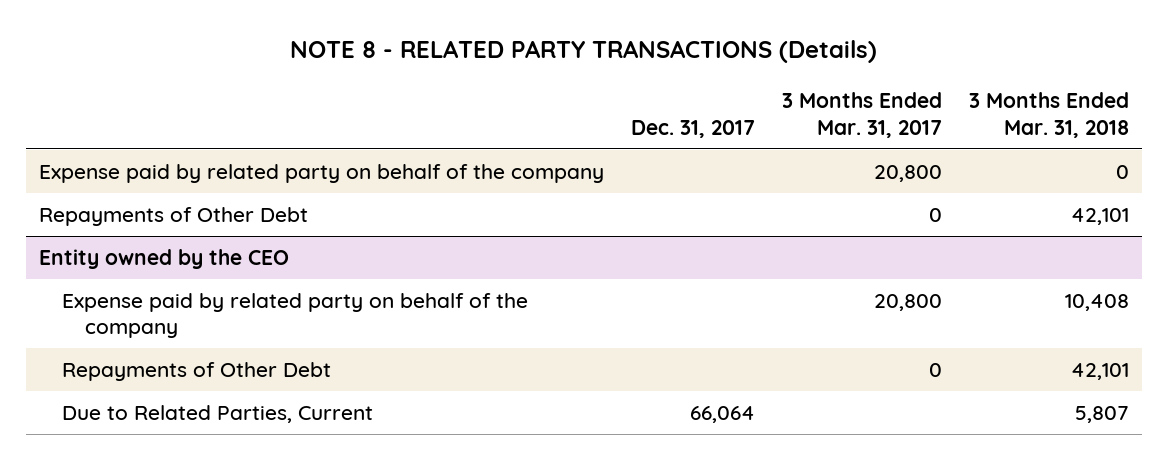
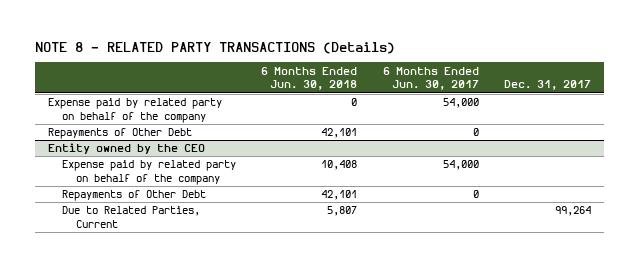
- | Dec. 31, 2017 | 3 Months Ended Mar. 31, 2017 | 3 Months Ended Mar. 31, 2018
+ | 6 Months Ended Jun. 30, 2018 | 6 Months Ended Jun. 30, 2017 | Dec. 31, 2017
@ Entity owned by the CEO
- Due to Related Parties, Current | 66,064 | | 5,807
+ Due to Related Parties, Current | 5,807 | | 99,264

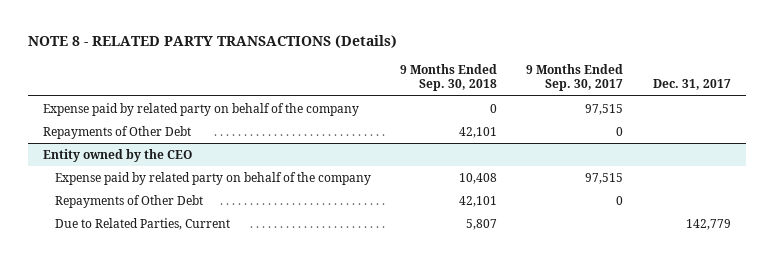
- | 6 Months Ended Jun. 30, 2018 | 6 Months Ended Jun. 30, 2017 | Dec. 31, 2017
+ | 9 Months Ended Sep. 30, 2018 | 9 Months Ended Sep. 30, 2017 | Dec. 31, 2017
@ Entity owned by the CEO
- Due to Related Parties, Current | 5,807 | | 99,264
+ Due to Related Parties, Current | 5,807 | | 142,779

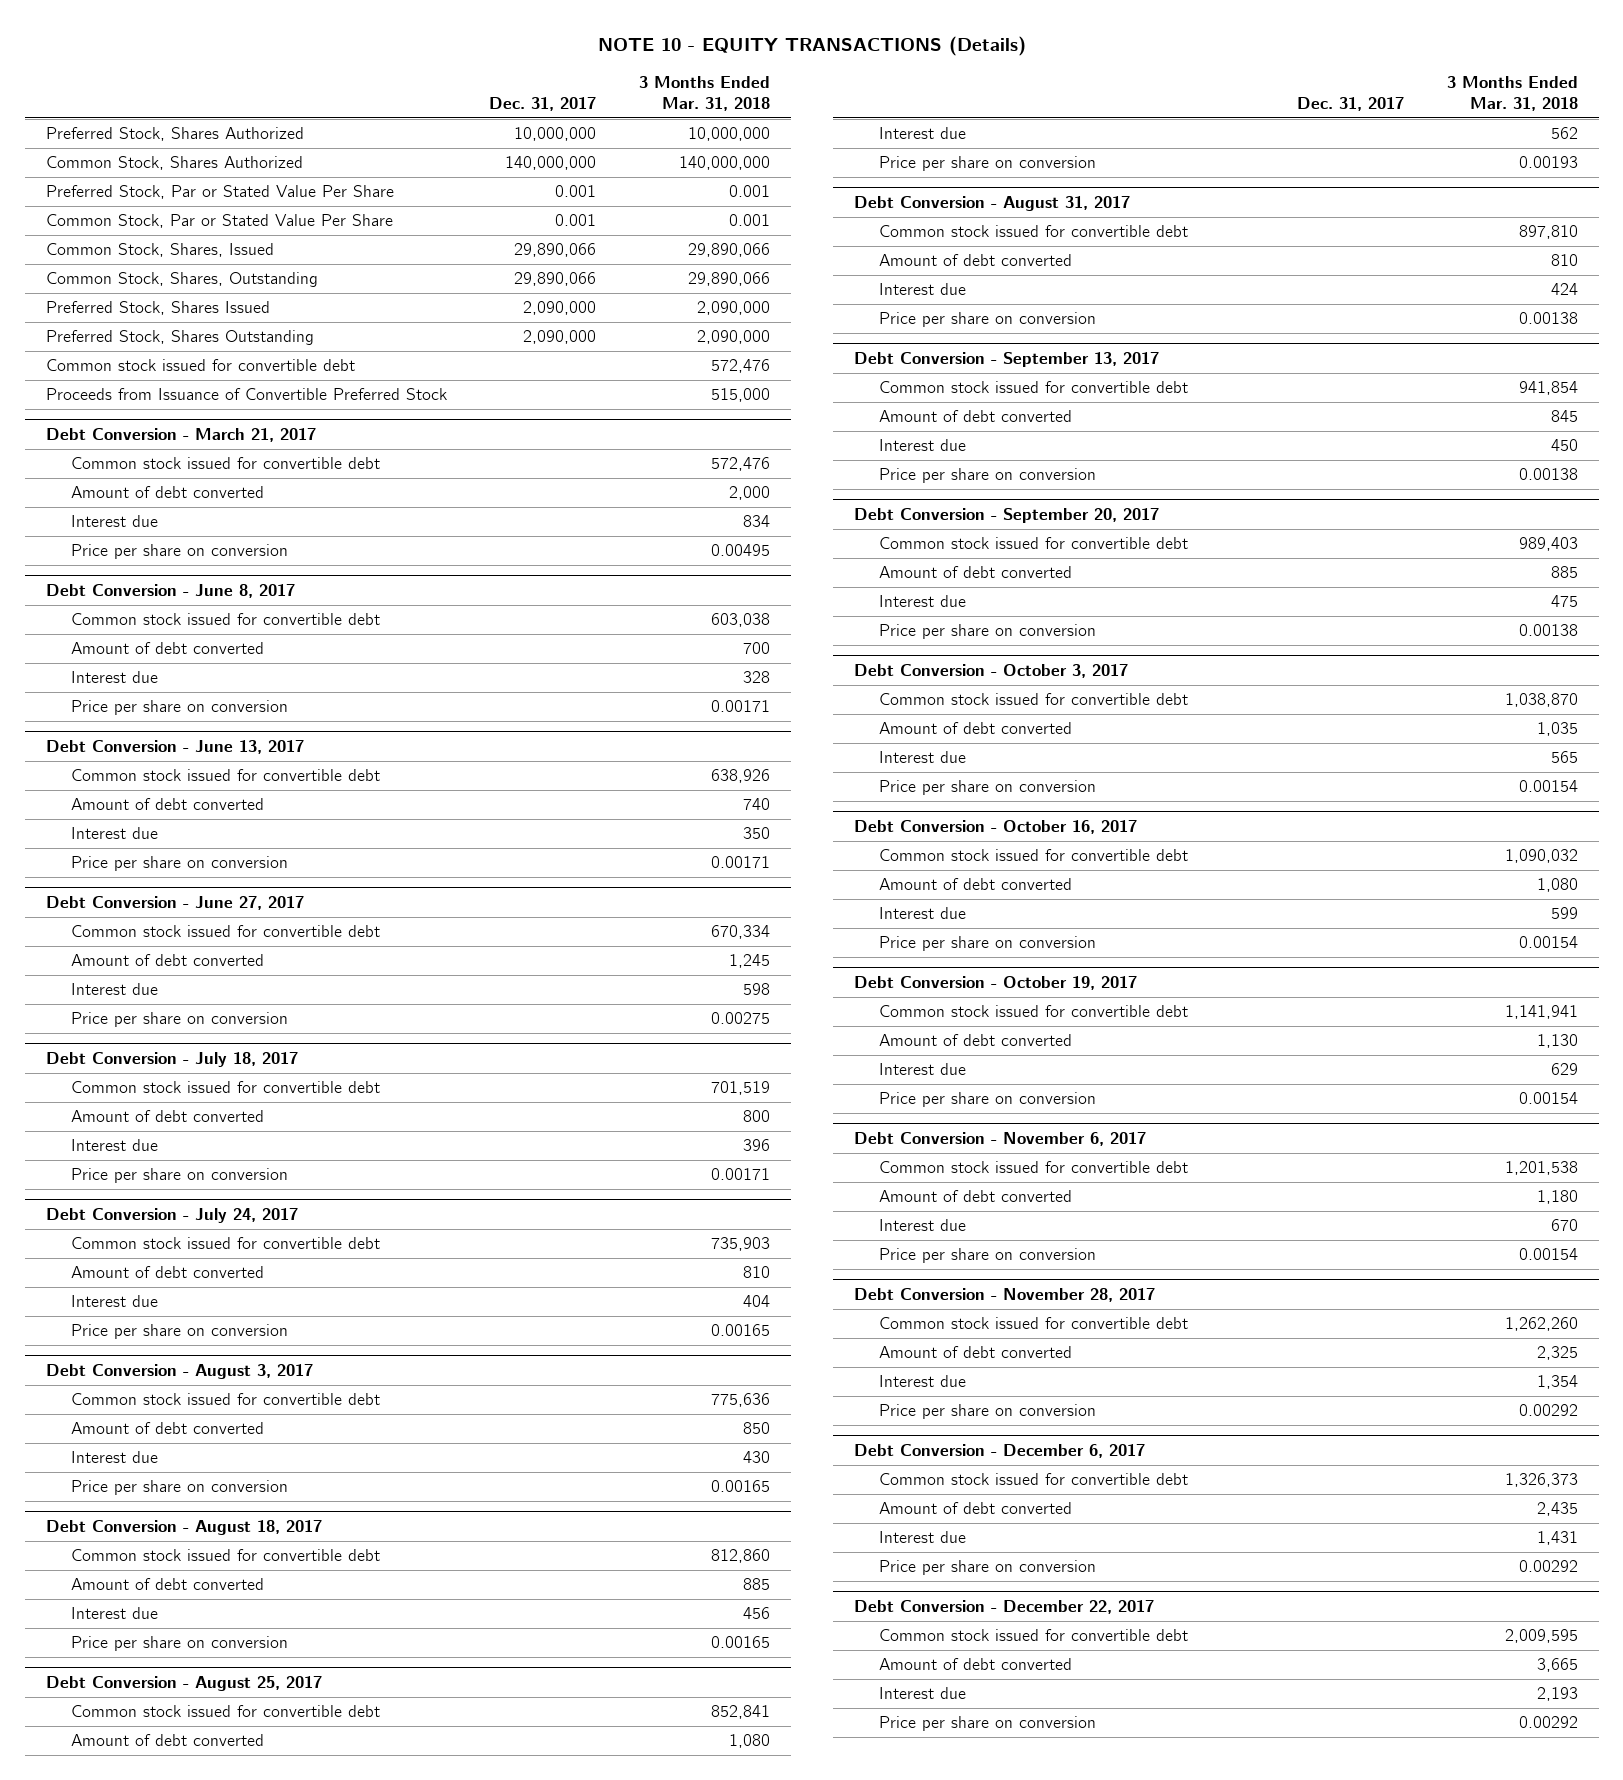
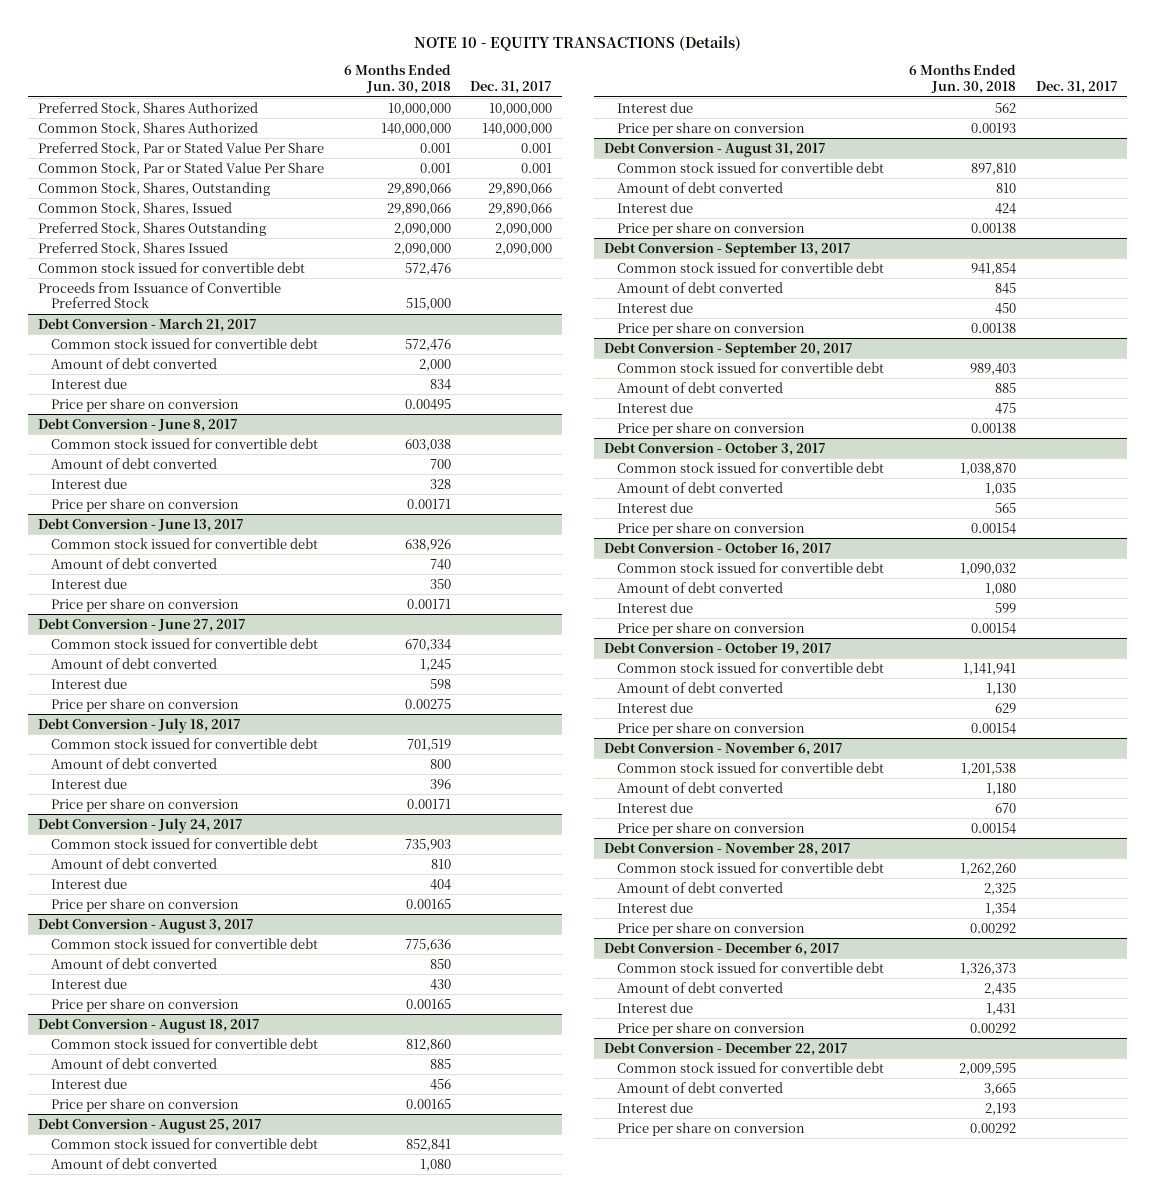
- | Dec. 31, 2017 | 3 Months Ended Mar. 31, 2018
+ | 6 Months Ended Jun. 30, 2018 | Dec. 31, 2017
moved down: Common Stock, Shares, Issued | 29,890,066 | 29,890,066
moved down: Preferred Stock, Shares Issued | 2,090,000 | 2,090,000

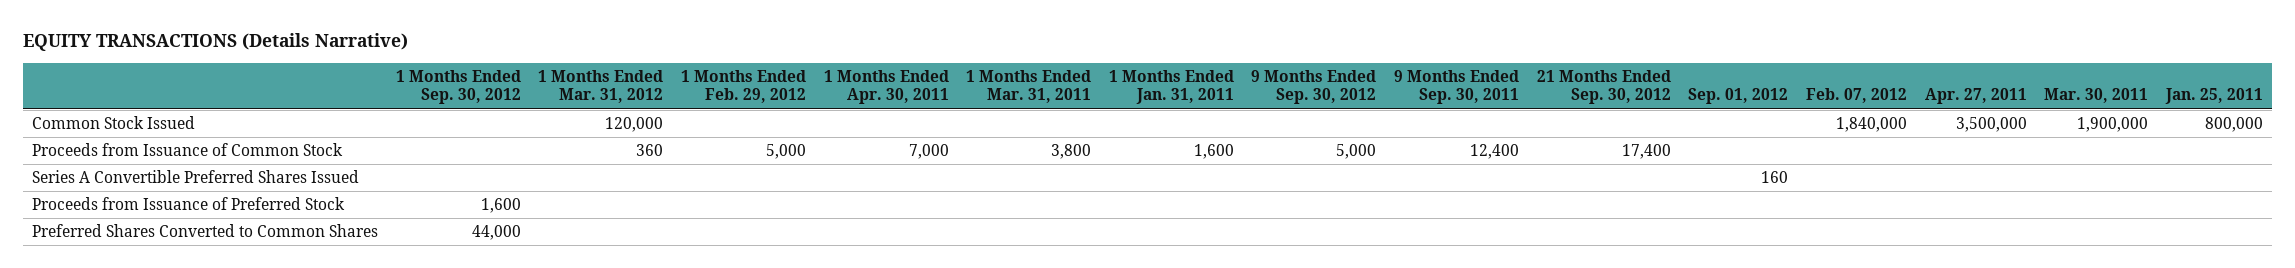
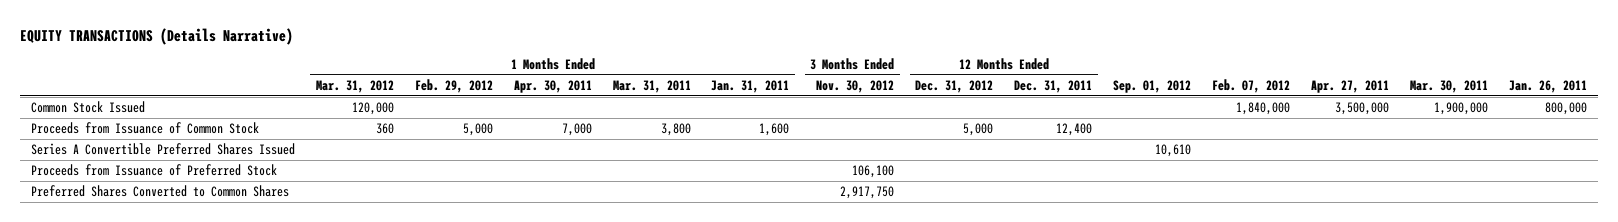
- | 1 Months Ended Sep. 30, 2012 | 1 Months Ended Mar. 31, 2012 | 1 Months Ended Feb. 29, 2012 | 1 Months Ended Apr. 30, 2011 | 1 Months Ended Mar. 31, 2011 | 1 Months Ended Jan. 31, 2011 | 9 Months Ended Sep. 30, 2012 | 9 Months Ended Sep. 30, 2011 | 21 Months Ended Sep. 30, 2012 | Sep. 01, 2012 | Feb. 07, 2012 | Apr. 27, 2011 | Mar. 30, 2011 | Jan. 25, 2011
+ | 1 Months Ended Mar. 31, 2012 | 1 Months Ended Feb. 29, 2012 | 1 Months Ended Apr. 30, 2011 | 1 Months Ended Mar. 31, 2011 | 1 Months Ended Jan. 31, 2011 | 3 Months Ended Nov. 30, 2012 | 12 Months Ended Dec. 31, 2012 | 12 Months Ended Dec. 31, 2011 | Sep. 01, 2012 | Feb. 07, 2012 | Apr. 27, 2011 | Mar. 30, 2011 | Jan. 26, 2011
- Series A Convertible Preferred Shares Issued | | | | | | | | | | 160 | | | |
+ Series A Convertible Preferred Shares Issued | | | | | | | | | 10,610 | | | |

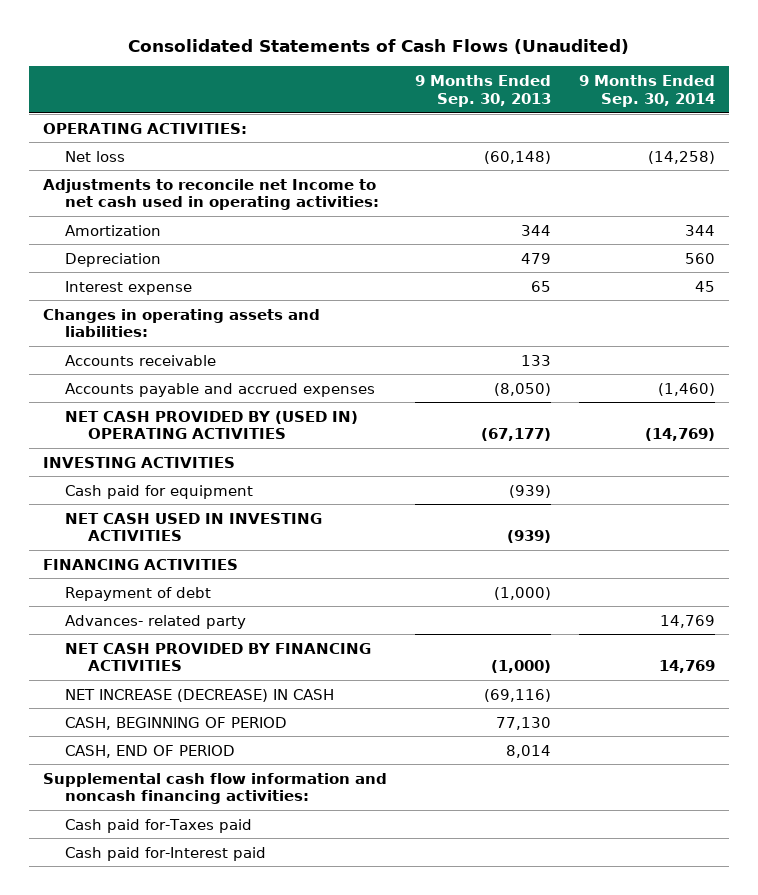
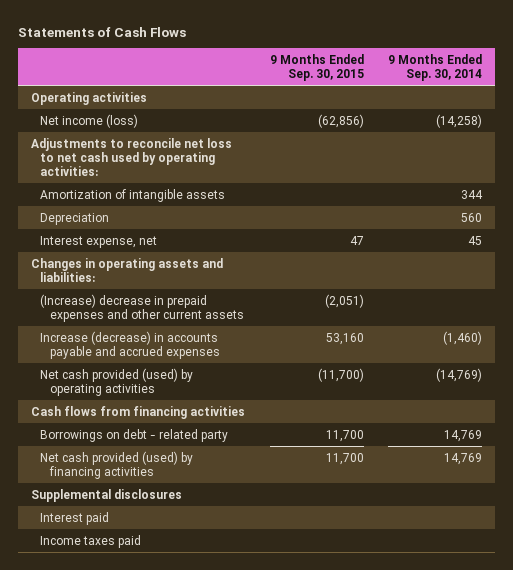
- Consolidated Statements of Cash Flows (Unaudited)
+ Statements of Cash Flows
- | 9 Months Ended Sep. 30, 2013 | 9 Months Ended Sep. 30, 2014
+ | 9 Months Ended Sep. 30, 2015 | 9 Months Ended Sep. 30, 2014
- OPERATING ACTIVITIES:
- Net loss | (60,148) | (14,258)
- Adjustments to reconcile net Income to net cash used in operating activities:
- Amortization | 344 | 344
+ Operating activities
+ Net income (loss) | (62,856) | (14,258)
+ Adjustments to reconcile net loss to net cash used by operating activities:
+ Amortization of intangible assets | | 344
- Interest expense | 65 | 45
+ Interest expense, net | 47 | 45
- Accounts receivable | 133 |
- Accounts payable and accrued expenses | (8,050) | (1,460)
- NET CASH PROVIDED BY (USED IN) OPERATING ACTIVITIES | (67,177) | (14,769)
- INVESTING ACTIVITIES
- Cash paid for equipment | (939) |
- NET CASH USED IN INVESTING ACTIVITIES | (939) |
- FINANCING ACTIVITIES
- Repayment of debt | (1,000) |
- Advances- related party | | 14,769
- NET CASH PROVIDED BY FINANCING ACTIVITIES | (1,000) | 14,769
- NET INCREASE (DECREASE) IN CASH | (69,116) |
- CASH, BEGINNING OF PERIOD | 77,130 |
- CASH, END OF PERIOD | 8,014 |
- Supplemental cash flow information and noncash financing activities:
- Cash paid for-Taxes paid
- Cash paid for-Interest paid
+ (Increase) decrease in prepaid expenses and other current assets | (2,051) |
+ Increase (decrease) in accounts payable and accrued expenses | 53,160 | (1,460)
+ Net cash provided (used) by operating activities | (11,700) | (14,769)
+ Cash flows from financing activities
+ Borrowings on debt - related party | 11,700 | 14,769
+ Net cash provided (used) by financing activities | 11,700 | 14,769
+ Supplemental disclosures
+ Interest paid
+ Income taxes paid

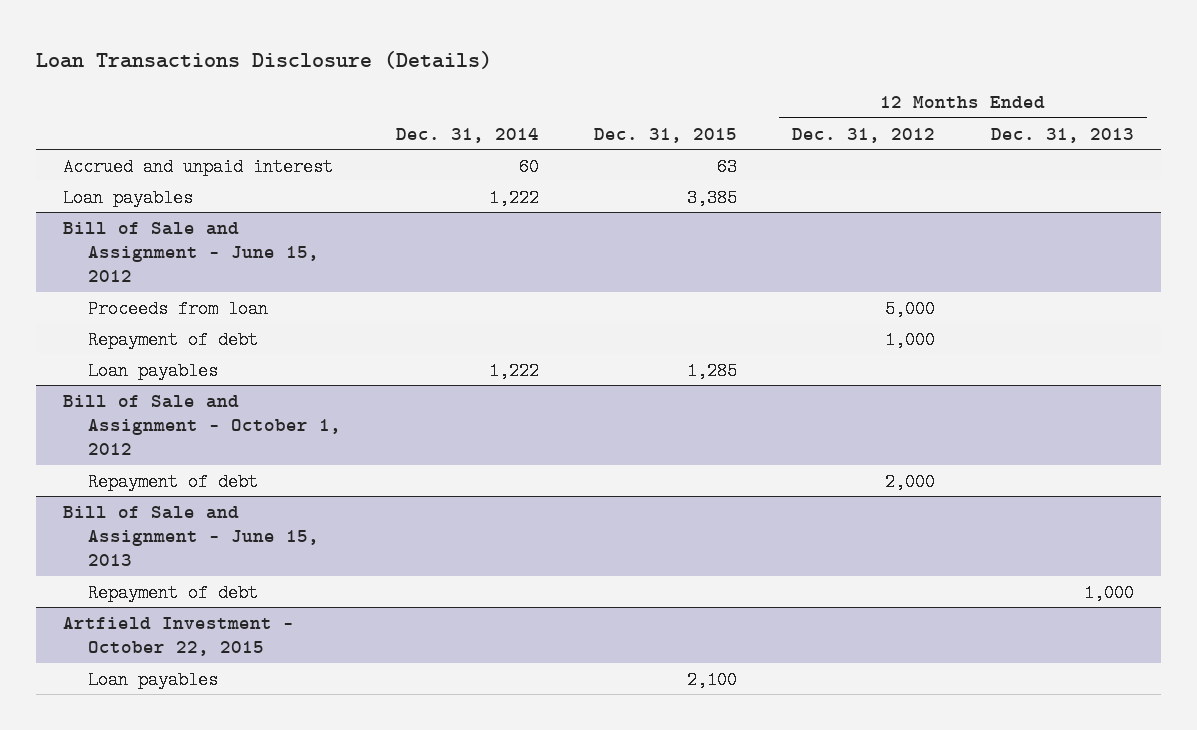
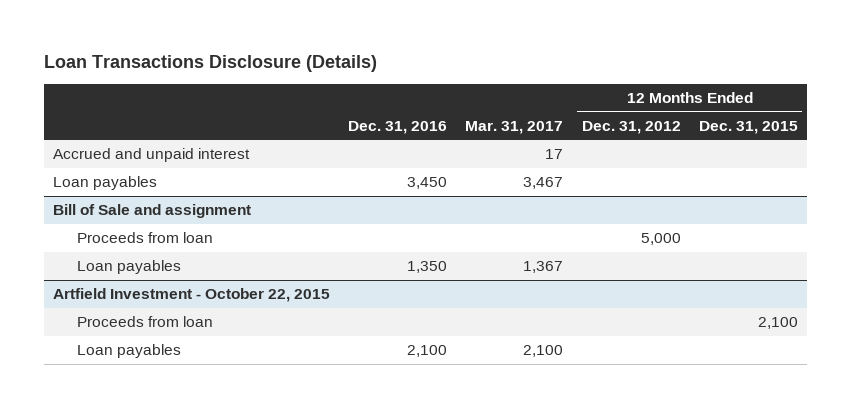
- | Dec. 31, 2014 | Dec. 31, 2015 | 12 Months Ended Dec. 31, 2012 | 12 Months Ended Dec. 31, 2013
+ | Dec. 31, 2016 | Mar. 31, 2017 | 12 Months Ended Dec. 31, 2012 | 12 Months Ended Dec. 31, 2015
- Bill of Sale and Assignment - June 15, 2012
+ Bill of Sale and assignment
- Repayment of debt | | | 1,000 |
- Bill of Sale and Assignment - October 1, 2012
- Repayment of debt | | | 2,000 |
- Bill of Sale and Assignment - June 15, 2013
- Repayment of debt | | | | 1,000
@ Artfield Investment - October 22, 2015
+ Proceeds from loan | | | | 2,100

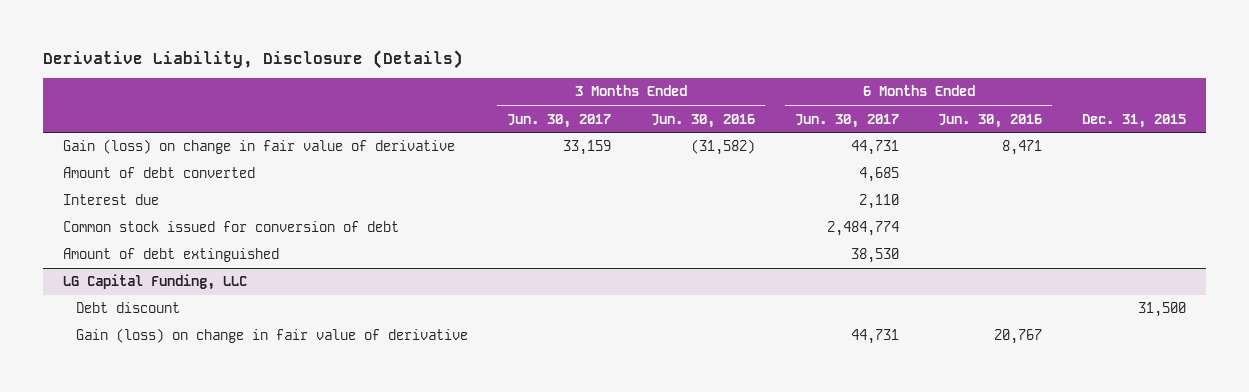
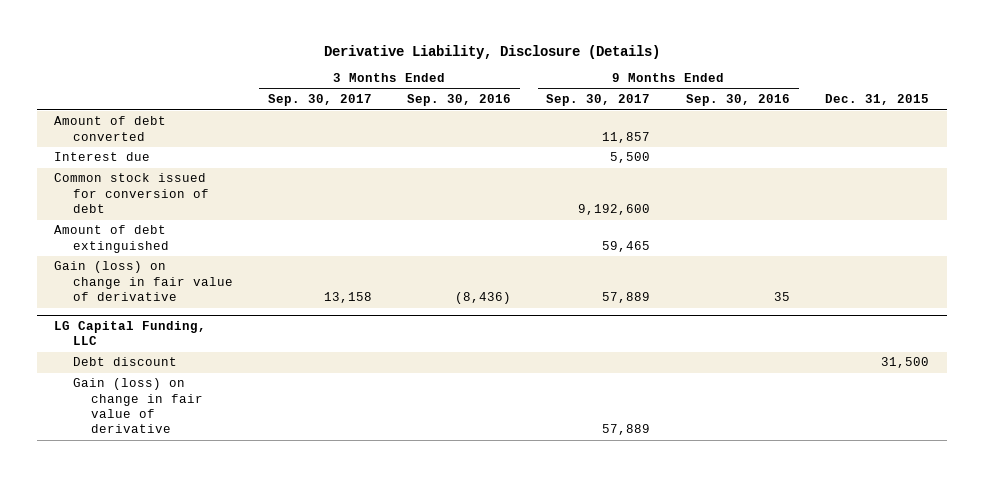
- | 3 Months Ended Jun. 30, 2017 | 3 Months Ended Jun. 30, 2016 | 6 Months Ended Jun. 30, 2017 | 6 Months Ended Jun. 30, 2016 | Dec. 31, 2015
+ | 3 Months Ended Sep. 30, 2017 | 3 Months Ended Sep. 30, 2016 | 9 Months Ended Sep. 30, 2017 | 9 Months Ended Sep. 30, 2016 | Dec. 31, 2015
moved down: Gain (loss) on change in fair value of derivative | 13,158 | (8,436) | 57,889 | 35 |

